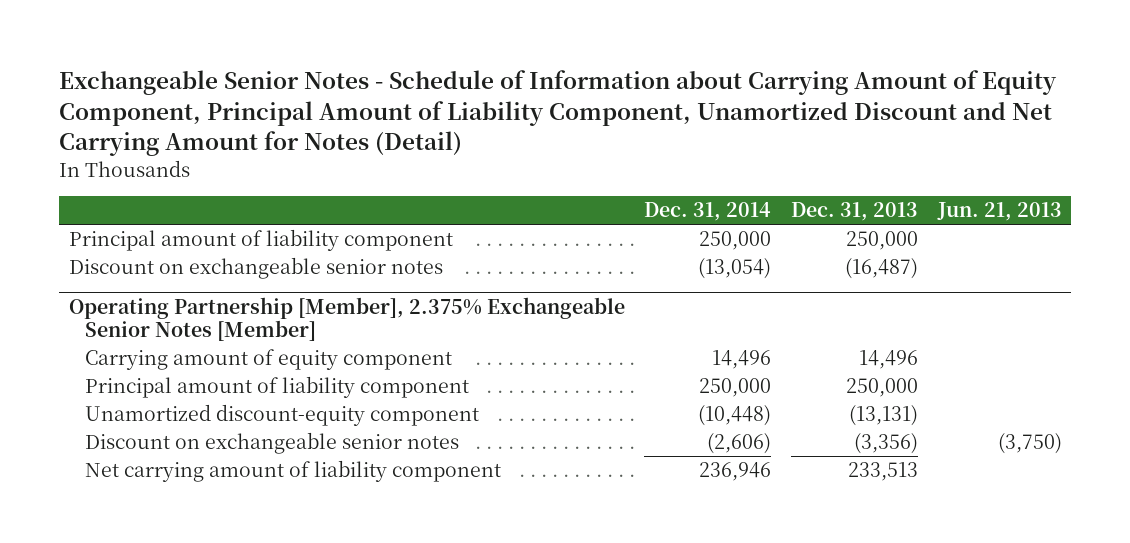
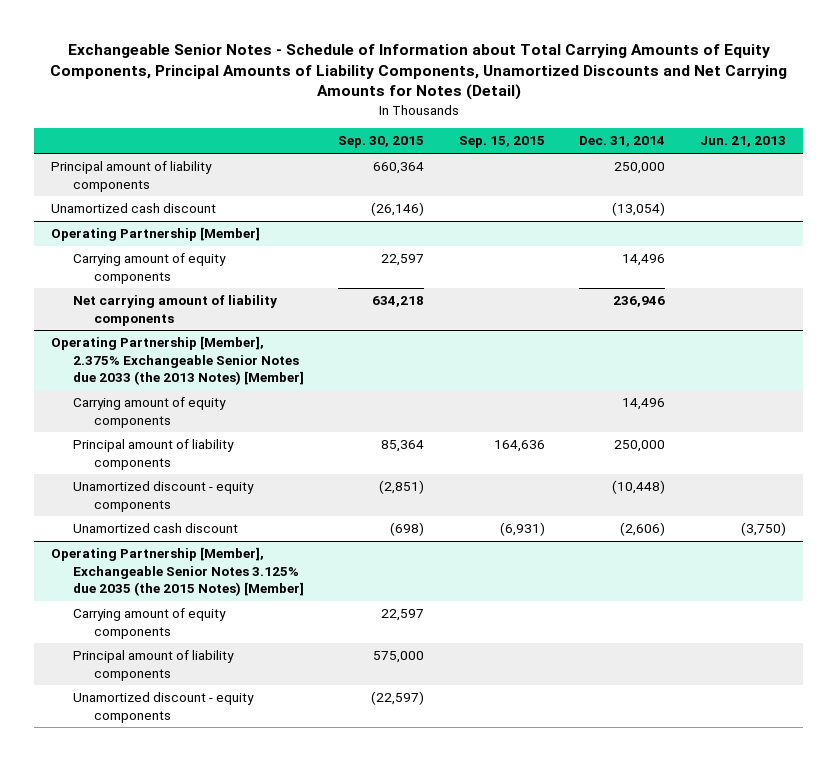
- Exchangeable Senior Notes - Schedule of Information about Carrying Amount of Equity Component, Principal Amount of Liability Component, Unamortized Discount and Net Carrying Amount for Notes (Detail)
+ Exchangeable Senior Notes - Schedule of Information about Total Carrying Amounts of Equity Components, Principal Amounts of Liability Components, Unamortized Discounts and Net Carrying Amounts for Notes (Detail)
- | Dec. 31, 2014 | Dec. 31, 2013 | Jun. 21, 2013
+ | Sep. 30, 2015 | Sep. 15, 2015 | Dec. 31, 2014 | Jun. 21, 2013
- Principal amount of liability component | 250,000 | 250,000 |
- Discount on exchangeable senior notes | (13,054) | (16,487) |
- Operating Partnership [Member], 2.375% Exchangeable Senior Notes [Member]
- Carrying amount of equity component | 14,496 | 14,496 |
- Principal amount of liability component | 250,000 | 250,000 |
- Unamortized discount-equity component | (10,448) | (13,131) |
- Discount on exchangeable senior notes | (2,606) | (3,356) | (3,750)
- Net carrying amount of liability component | 236,946 | 233,513 |
+ Principal amount of liability components | 660,364 | | 250,000 |
+ Unamortized cash discount | (26,146) | | (13,054) |
+ Operating Partnership [Member]
+ Carrying amount of equity components | 22,597 | | 14,496 |
+ Net carrying amount of liability components | 634,218 | | 236,946 |
+ Operating Partnership [Member], 2.375% Exchangeable Senior Notes due 2033 (the 2013 Notes) [Member]
+ Carrying amount of equity components | | | 14,496 |
+ Principal amount of liability components | 85,364 | 164,636 | 250,000 |
+ Unamortized discount - equity components | (2,851) | | (10,448) |
+ Unamortized cash discount | (698) | (6,931) | (2,606) | (3,750)
+ Operating Partnership [Member], Exchangeable Senior Notes 3.125% due 2035 (the 2015 Notes) [Member]
+ Carrying amount of equity components | 22,597 | | |
+ Principal amount of liability components | 575,000 | | |
+ Unamortized discount - equity components | (22,597) | | |

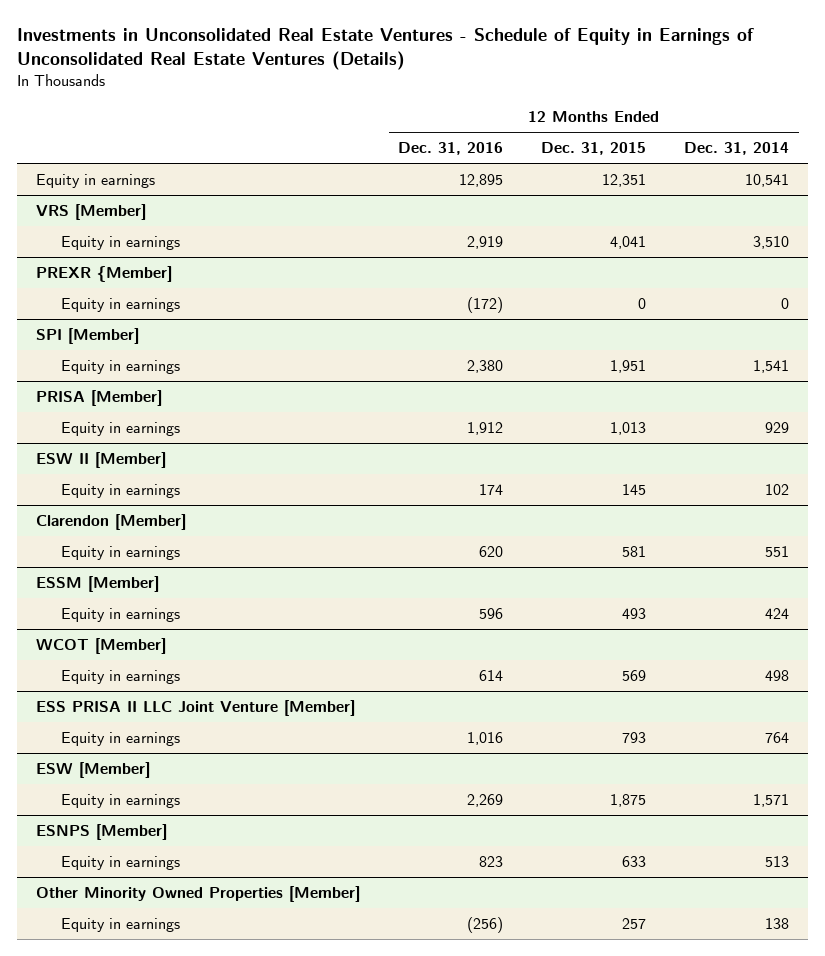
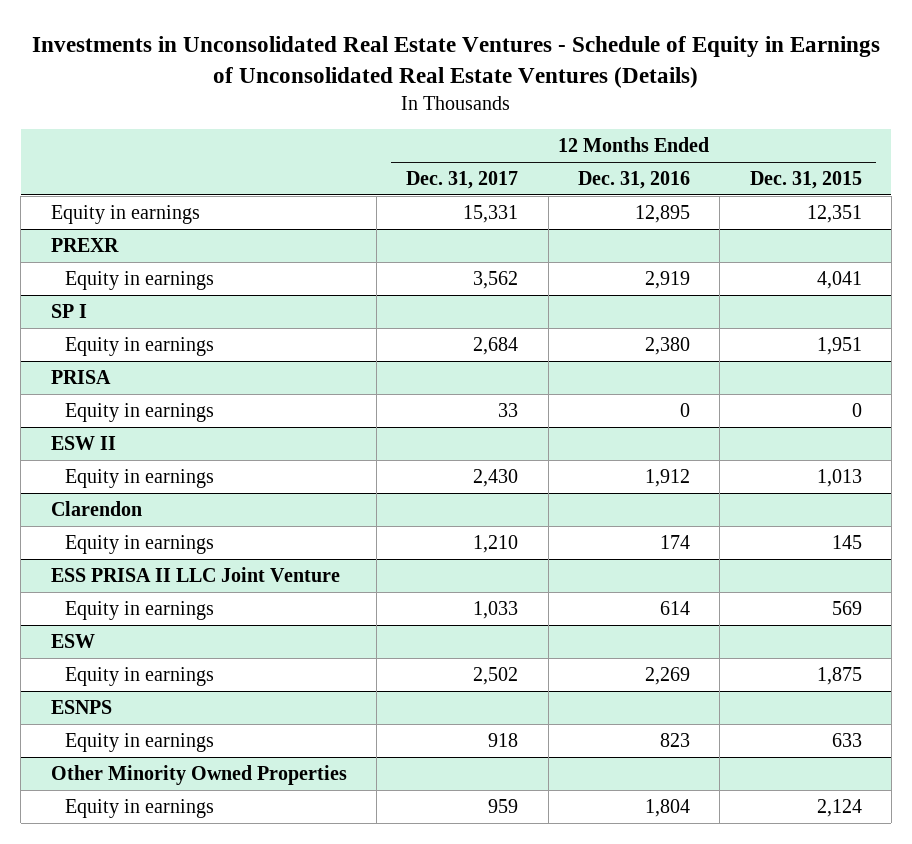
- | 12 Months Ended Dec. 31, 2016 | 12 Months Ended Dec. 31, 2015 | 12 Months Ended Dec. 31, 2014
+ | 12 Months Ended Dec. 31, 2017 | 12 Months Ended Dec. 31, 2016 | 12 Months Ended Dec. 31, 2015
- VRS [Member]
+ PREXR
- PREXR {Member]
- Equity in earnings | (172) | 0 | 0
- SPI [Member]
+ SP I
- PRISA [Member]
+ PRISA
+ Equity in earnings | 33 | 0 | 0
+ ESW II
- ESW II [Member]
+ Clarendon
- Clarendon [Member]
- Equity in earnings | 620 | 581 | 551
- ESSM [Member]
- Equity in earnings | 596 | 493 | 424
- WCOT [Member]
+ ESS PRISA II LLC Joint Venture
- ESS PRISA II LLC Joint Venture [Member]
- Equity in earnings | 1,016 | 793 | 764
- ESW [Member]
+ ESW
- ESNPS [Member]
+ ESNPS
- Other Minority Owned Properties [Member]
- Equity in earnings | (256) | 257 | 138
+ Other Minority Owned Properties
+ Equity in earnings | 959 | 1,804 | 2,124

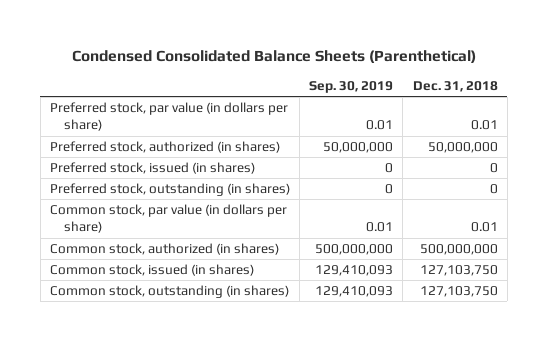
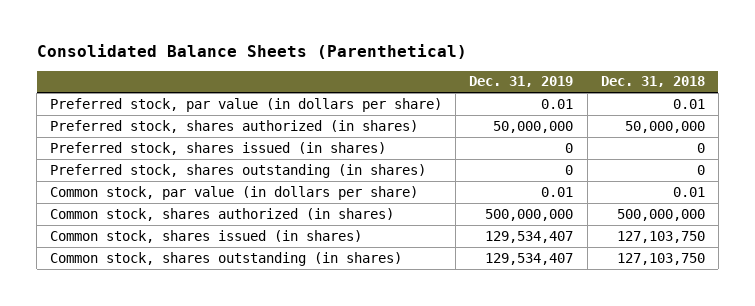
- Condensed Consolidated Balance Sheets (Parenthetical)
+ Consolidated Balance Sheets (Parenthetical)
- | Sep. 30, 2019 | Dec. 31, 2018
+ | Dec. 31, 2019 | Dec. 31, 2018
- Preferred stock, authorized (in shares) | 50,000,000 | 50,000,000
- Preferred stock, issued (in shares) | 0 | 0
- Preferred stock, outstanding (in shares) | 0 | 0
+ Preferred stock, shares authorized (in shares) | 50,000,000 | 50,000,000
+ Preferred stock, shares issued (in shares) | 0 | 0
+ Preferred stock, shares outstanding (in shares) | 0 | 0
- Common stock, authorized (in shares) | 500,000,000 | 500,000,000
- Common stock, issued (in shares) | 129,410,093 | 127,103,750
- Common stock, outstanding (in shares) | 129,410,093 | 127,103,750
+ Common stock, shares authorized (in shares) | 500,000,000 | 500,000,000
+ Common stock, shares issued (in shares) | 129,534,407 | 127,103,750
+ Common stock, shares outstanding (in shares) | 129,534,407 | 127,103,750

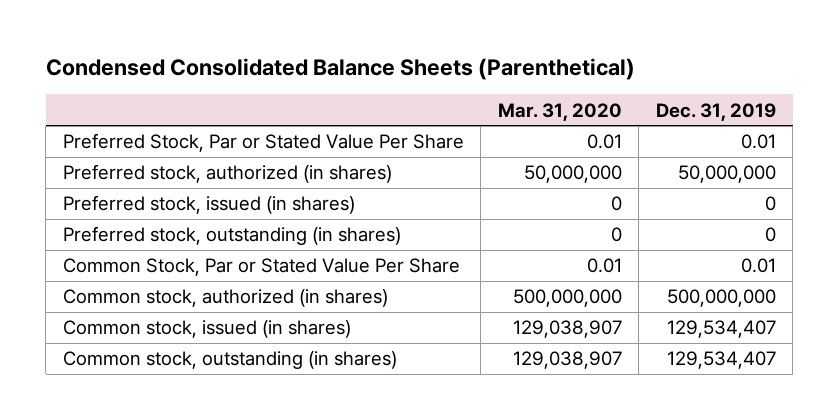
- Consolidated Balance Sheets (Parenthetical)
+ Condensed Consolidated Balance Sheets (Parenthetical)
- | Dec. 31, 2019 | Dec. 31, 2018
+ | Mar. 31, 2020 | Dec. 31, 2019
- Preferred stock, par value (in dollars per share) | 0.01 | 0.01
- Preferred stock, shares authorized (in shares) | 50,000,000 | 50,000,000
- Preferred stock, shares issued (in shares) | 0 | 0
- Preferred stock, shares outstanding (in shares) | 0 | 0
- Common stock, par value (in dollars per share) | 0.01 | 0.01
- Common stock, shares authorized (in shares) | 500,000,000 | 500,000,000
- Common stock, shares issued (in shares) | 129,534,407 | 127,103,750
- Common stock, shares outstanding (in shares) | 129,534,407 | 127,103,750
+ Preferred Stock, Par or Stated Value Per Share | 0.01 | 0.01
+ Preferred stock, authorized (in shares) | 50,000,000 | 50,000,000
+ Preferred stock, issued (in shares) | 0 | 0
+ Preferred stock, outstanding (in shares) | 0 | 0
+ Common Stock, Par or Stated Value Per Share | 0.01 | 0.01
+ Common stock, authorized (in shares) | 500,000,000 | 500,000,000
+ Common stock, issued (in shares) | 129,038,907 | 129,534,407
+ Common stock, outstanding (in shares) | 129,038,907 | 129,534,407

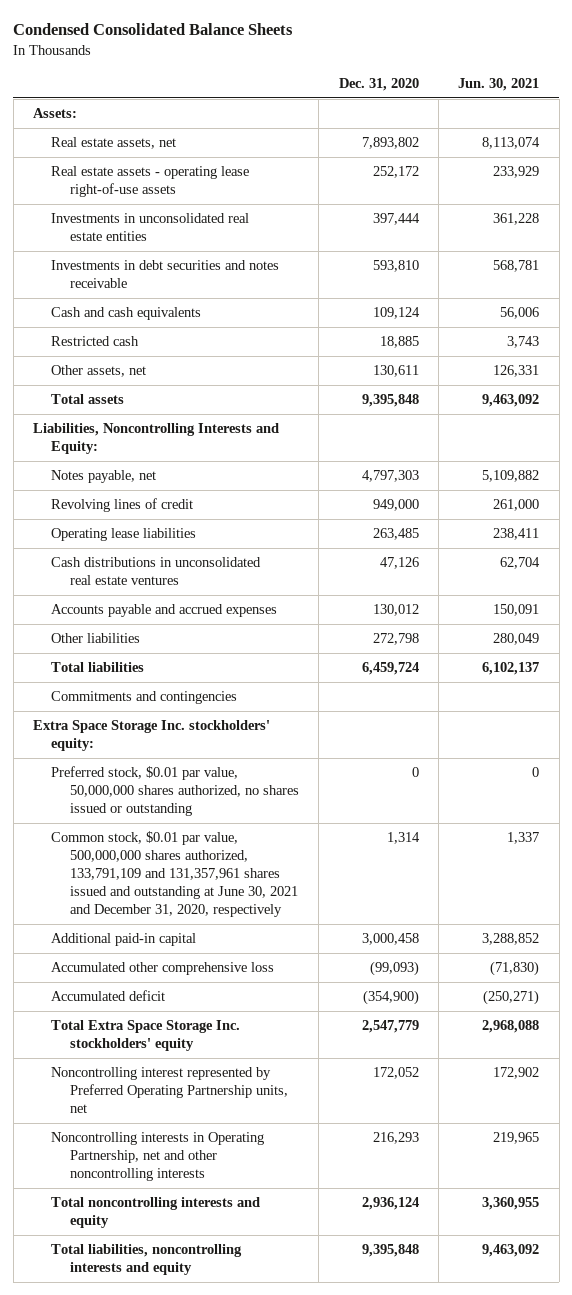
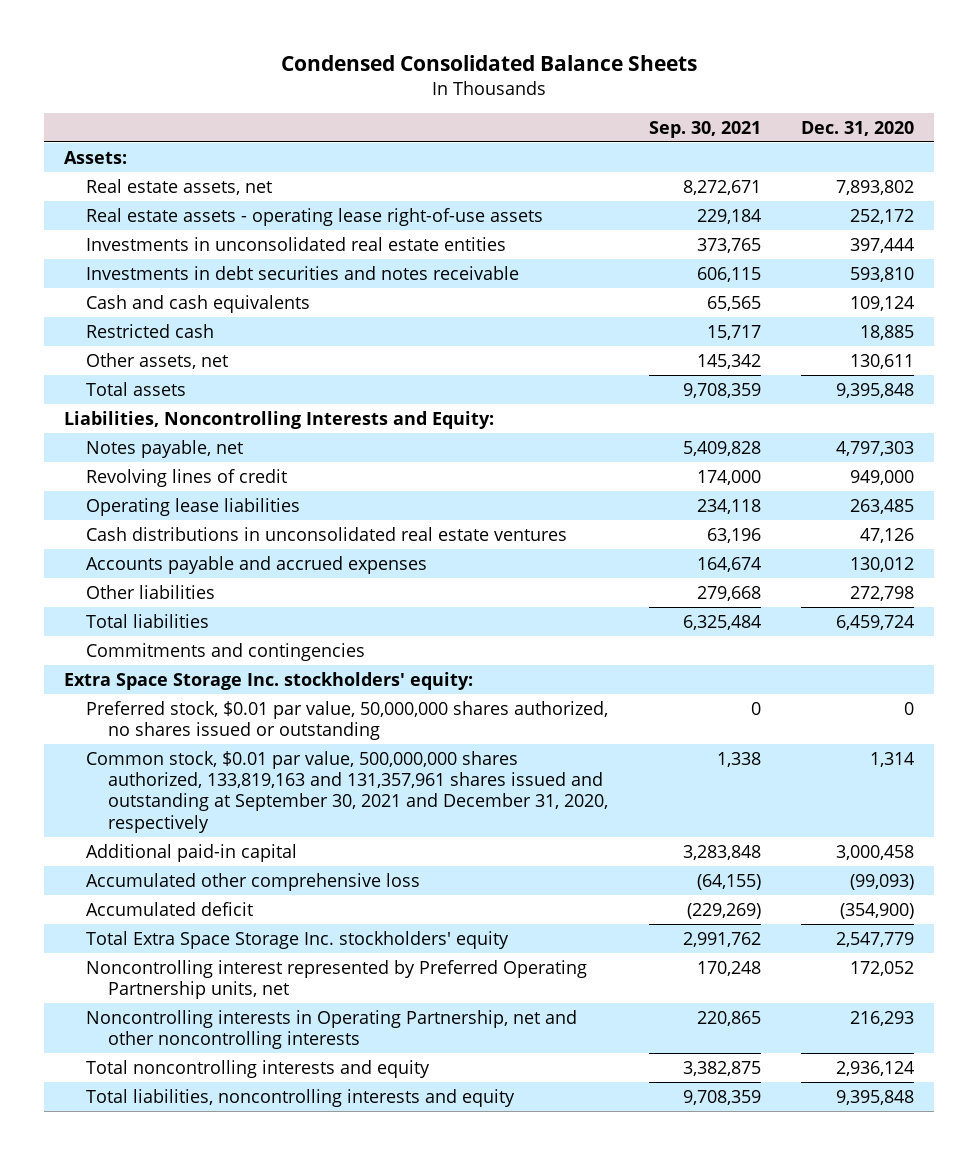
- | Dec. 31, 2020 | Jun. 30, 2021
+ | Sep. 30, 2021 | Dec. 31, 2020
- Common stock, $0.01 par value, 500,000,000 shares authorized, 133,791,109 and 131,357,961 shares issued and outstanding at June 30, 2021 and December 31, 2020, respectively | 1,314 | 1,337
+ Common stock, $0.01 par value, 500,000,000 shares authorized, 133,819,163 and 131,357,961 shares issued and outstanding at September 30, 2021 and December 31, 2020, respectively | 1,338 | 1,314

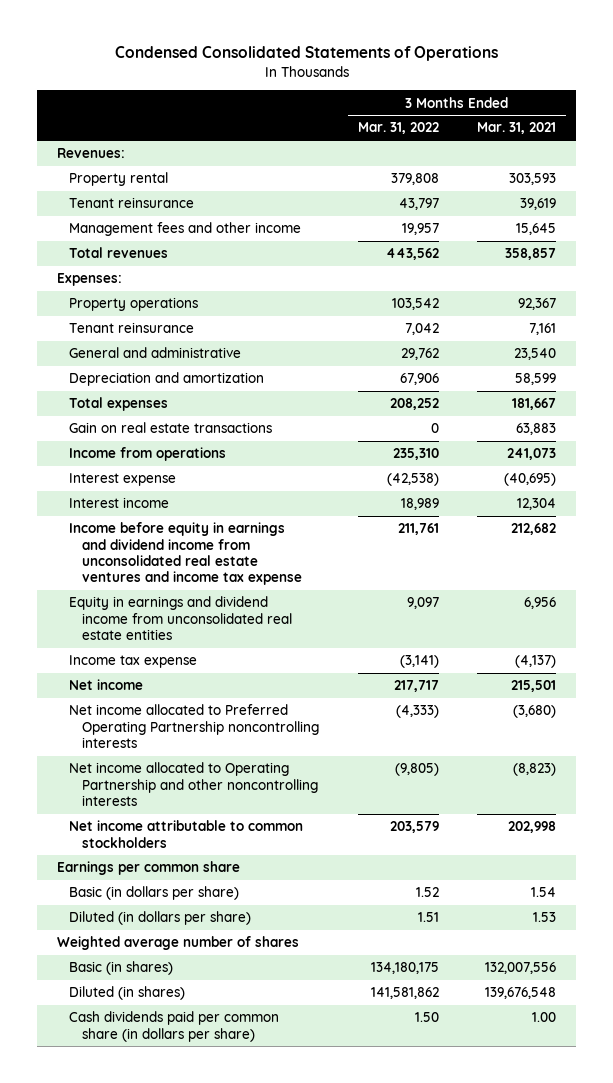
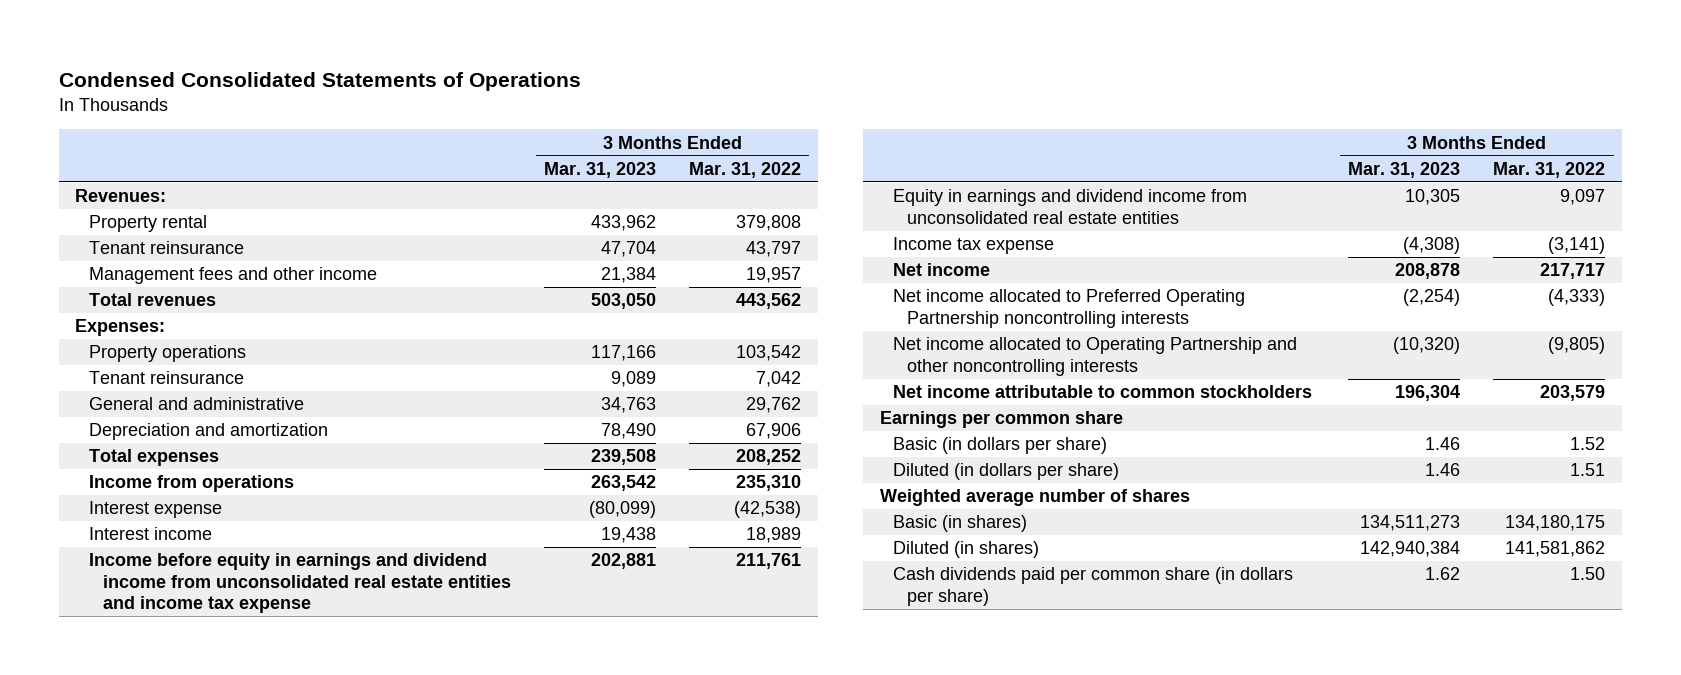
- | 3 Months Ended Mar. 31, 2022 | 3 Months Ended Mar. 31, 2021
+ | 3 Months Ended Mar. 31, 2023 | 3 Months Ended Mar. 31, 2022
- Gain on real estate transactions | 0 | 63,883
- Income before equity in earnings and dividend income from unconsolidated real estate ventures and income tax expense | 211,761 | 212,682
+ Income before equity in earnings and dividend income from unconsolidated real estate entities and income tax expense | 202,881 | 211,761

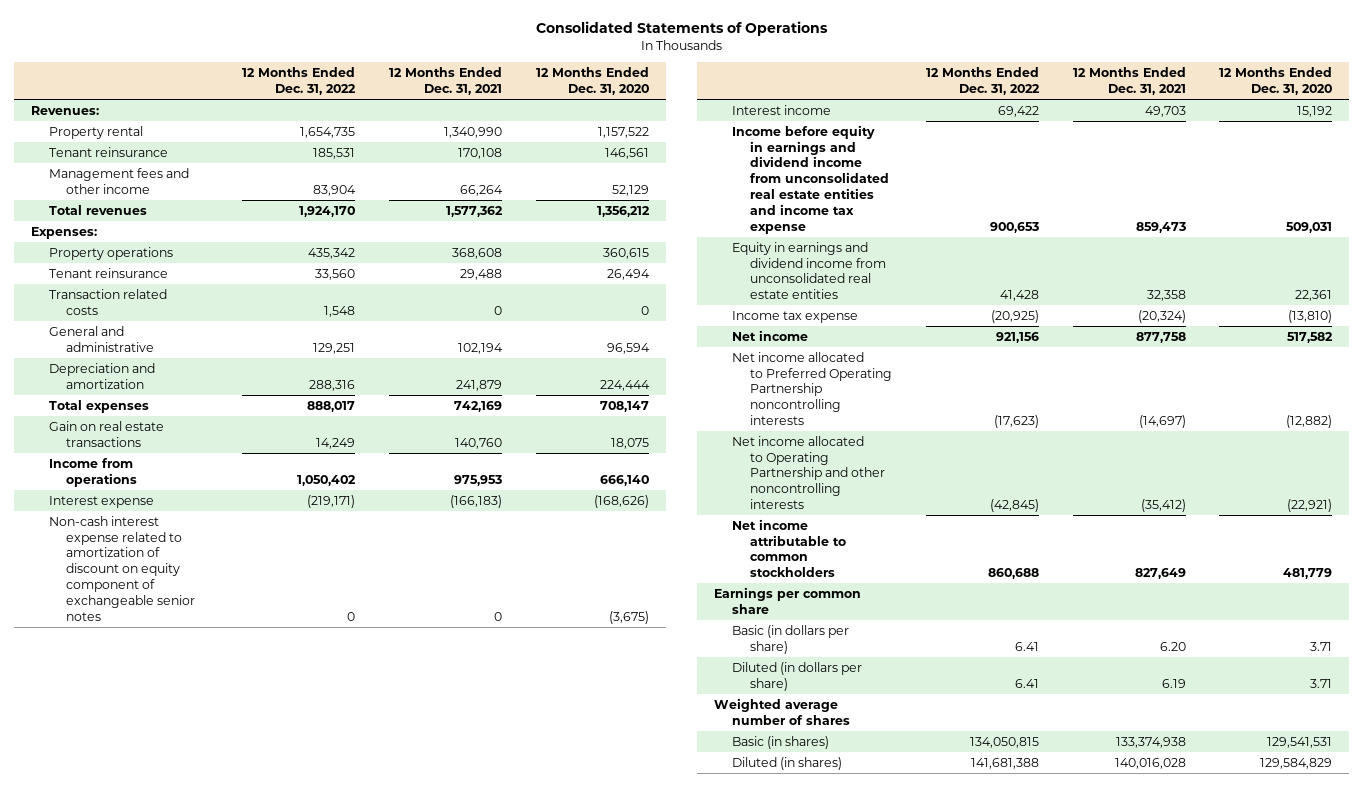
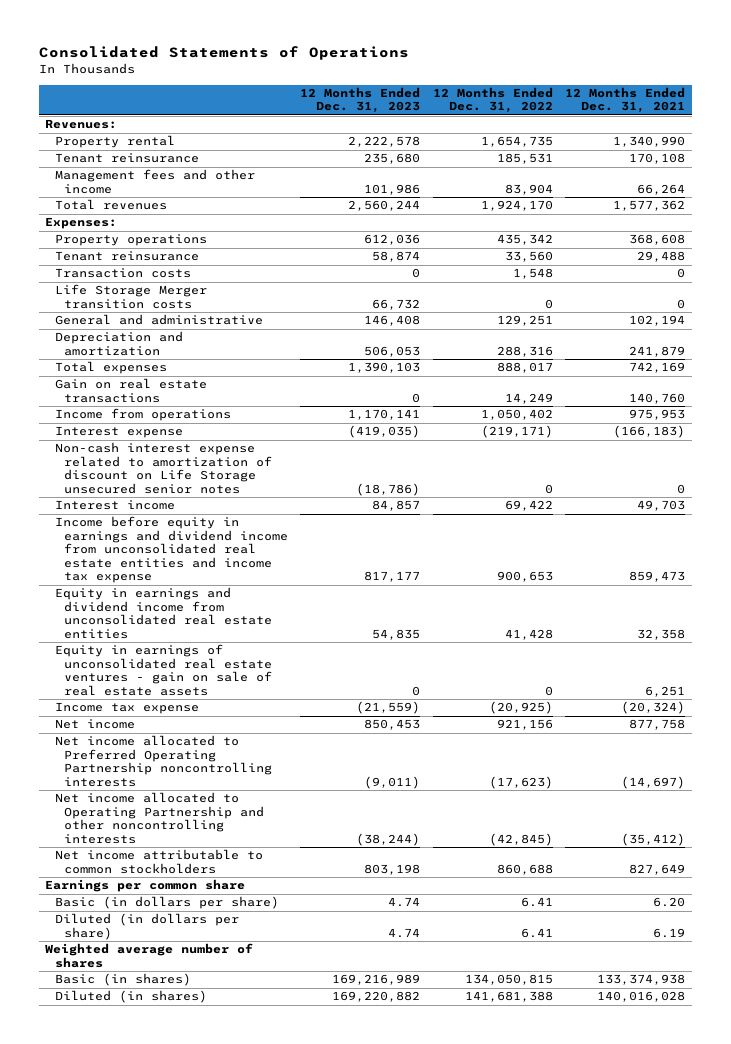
- | 12 Months Ended Dec. 31, 2022 | 12 Months Ended Dec. 31, 2021 | 12 Months Ended Dec. 31, 2020
+ | 12 Months Ended Dec. 31, 2023 | 12 Months Ended Dec. 31, 2022 | 12 Months Ended Dec. 31, 2021
- Transaction related costs | 1,548 | 0 | 0
+ Transaction costs | 0 | 1,548 | 0
+ Life Storage Merger transition costs | 66,732 | 0 | 0
- Non-cash interest expense related to amortization of discount on equity component of exchangeable senior notes | 0 | 0 | (3,675)
+ Non-cash interest expense related to amortization of discount on Life Storage unsecured senior notes | (18,786) | 0 | 0
+ Equity in earnings of unconsolidated real estate ventures - gain on sale of real estate assets | 0 | 0 | 6,251

